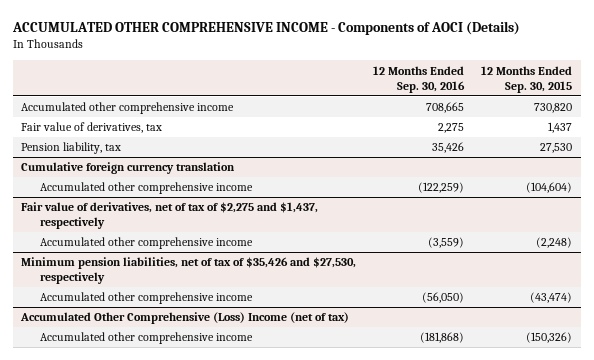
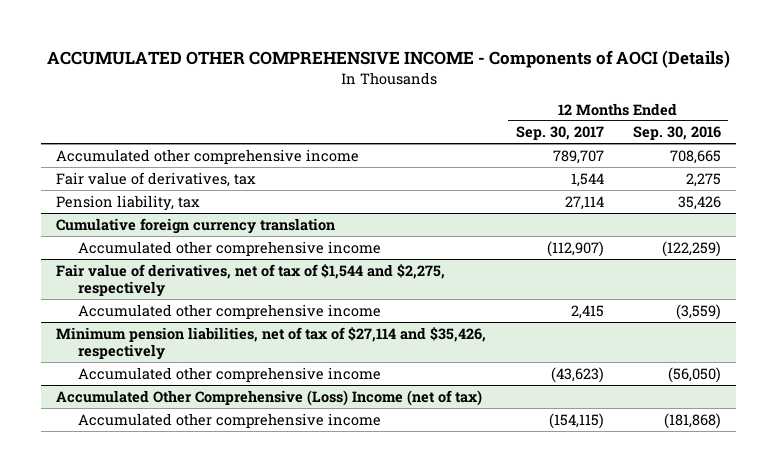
- | 12 Months Ended Sep. 30, 2016 | 12 Months Ended Sep. 30, 2015
+ | 12 Months Ended Sep. 30, 2017 | 12 Months Ended Sep. 30, 2016
- Fair value of derivatives, net of tax of $2,275 and $1,437, respectively
+ Fair value of derivatives, net of tax of $1,544 and $2,275, respectively
- Minimum pension liabilities, net of tax of $35,426 and $27,530, respectively
+ Minimum pension liabilities, net of tax of $27,114 and $35,426, respectively

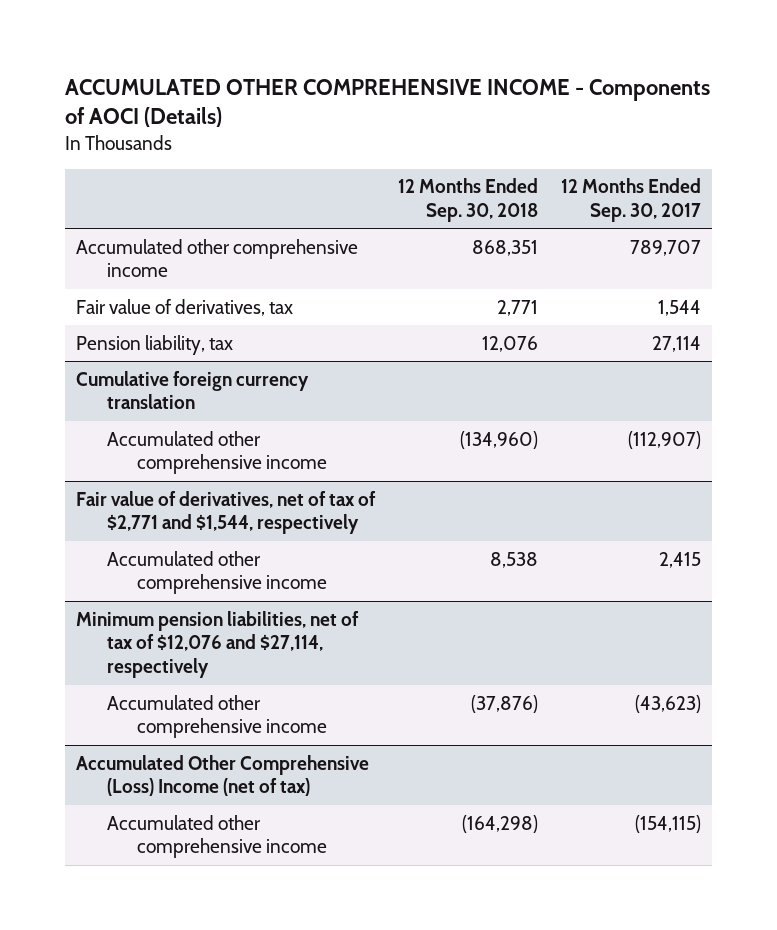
- | 12 Months Ended Sep. 30, 2017 | 12 Months Ended Sep. 30, 2016
+ | 12 Months Ended Sep. 30, 2018 | 12 Months Ended Sep. 30, 2017
- Fair value of derivatives, net of tax of $1,544 and $2,275, respectively
+ Fair value of derivatives, net of tax of $2,771 and $1,544, respectively
- Minimum pension liabilities, net of tax of $27,114 and $35,426, respectively
+ Minimum pension liabilities, net of tax of $12,076 and $27,114, respectively

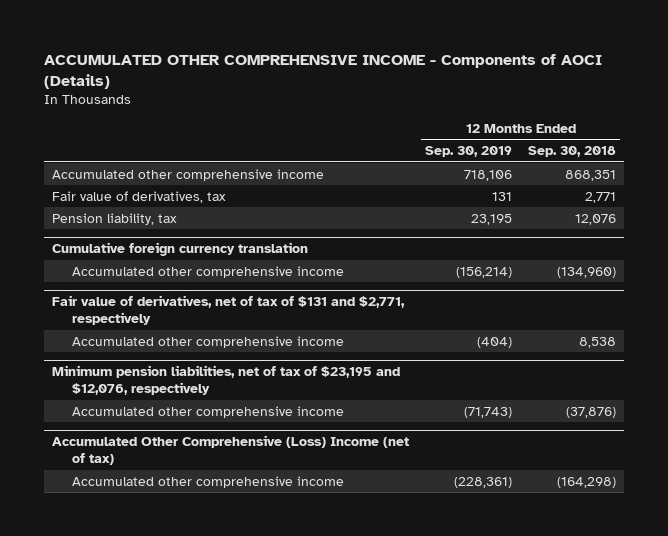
- | 12 Months Ended Sep. 30, 2018 | 12 Months Ended Sep. 30, 2017
+ | 12 Months Ended Sep. 30, 2019 | 12 Months Ended Sep. 30, 2018
- Fair value of derivatives, net of tax of $2,771 and $1,544, respectively
+ Fair value of derivatives, net of tax of $131 and $2,771, respectively
- Minimum pension liabilities, net of tax of $12,076 and $27,114, respectively
+ Minimum pension liabilities, net of tax of $23,195 and $12,076, respectively

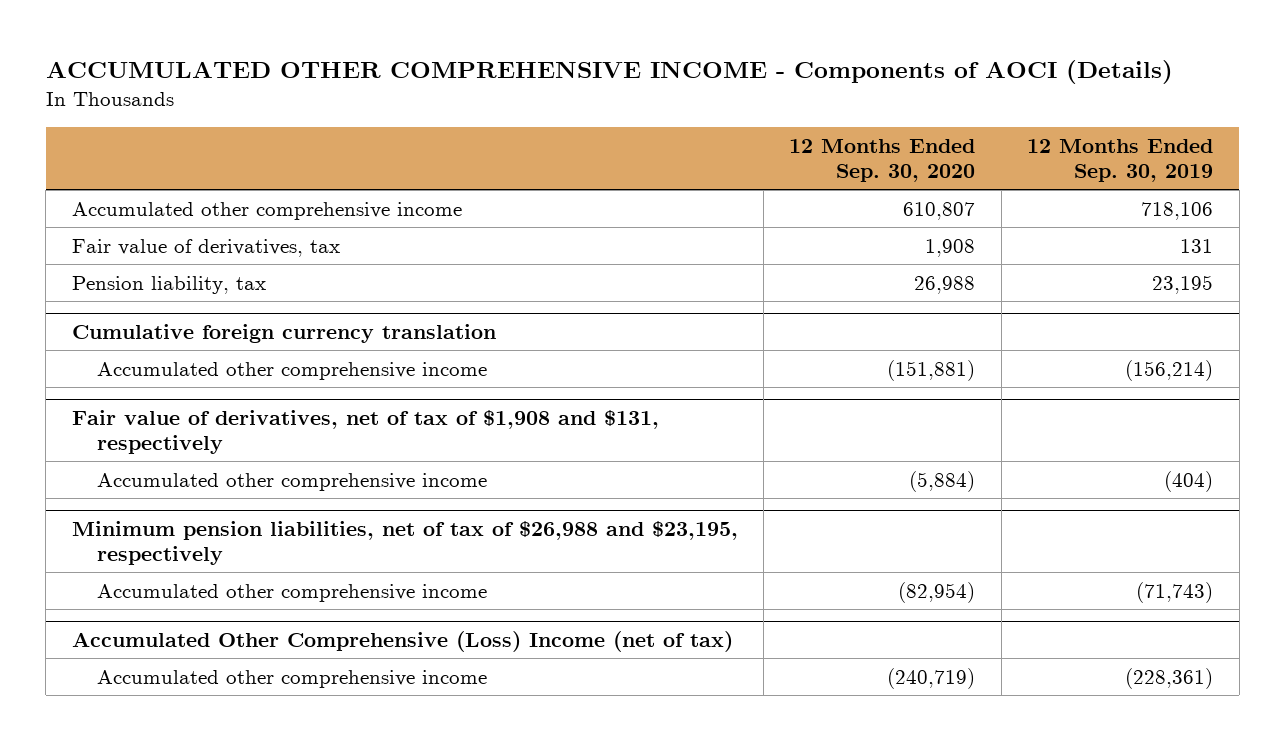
- | 12 Months Ended Sep. 30, 2019 | 12 Months Ended Sep. 30, 2018
+ | 12 Months Ended Sep. 30, 2020 | 12 Months Ended Sep. 30, 2019
- Fair value of derivatives, net of tax of $131 and $2,771, respectively
+ Fair value of derivatives, net of tax of $1,908 and $131, respectively
- Minimum pension liabilities, net of tax of $23,195 and $12,076, respectively
+ Minimum pension liabilities, net of tax of $26,988 and $23,195, respectively

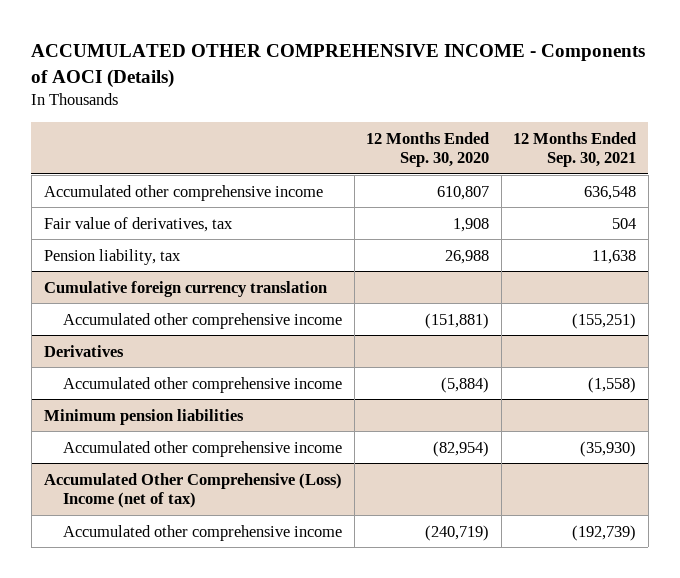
- | 12 Months Ended Sep. 30, 2020 | 12 Months Ended Sep. 30, 2019
+ | 12 Months Ended Sep. 30, 2020 | 12 Months Ended Sep. 30, 2021
- Fair value of derivatives, net of tax of $1,908 and $131, respectively
+ Derivatives
- Minimum pension liabilities, net of tax of $26,988 and $23,195, respectively
+ Minimum pension liabilities

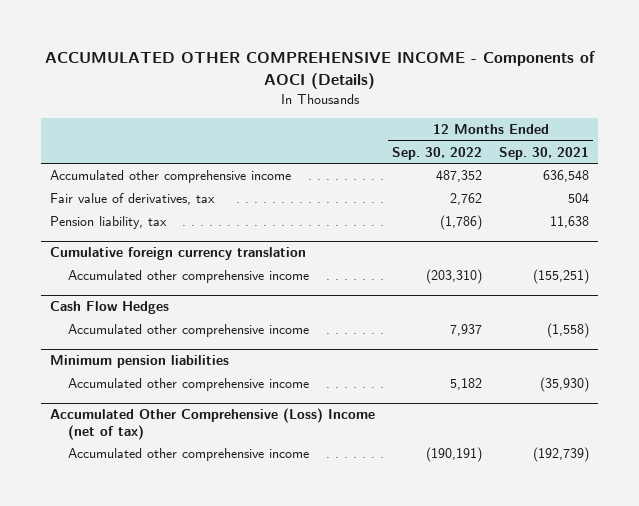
- | 12 Months Ended Sep. 30, 2020 | 12 Months Ended Sep. 30, 2021
+ | 12 Months Ended Sep. 30, 2022 | 12 Months Ended Sep. 30, 2021
- Derivatives
+ Cash Flow Hedges

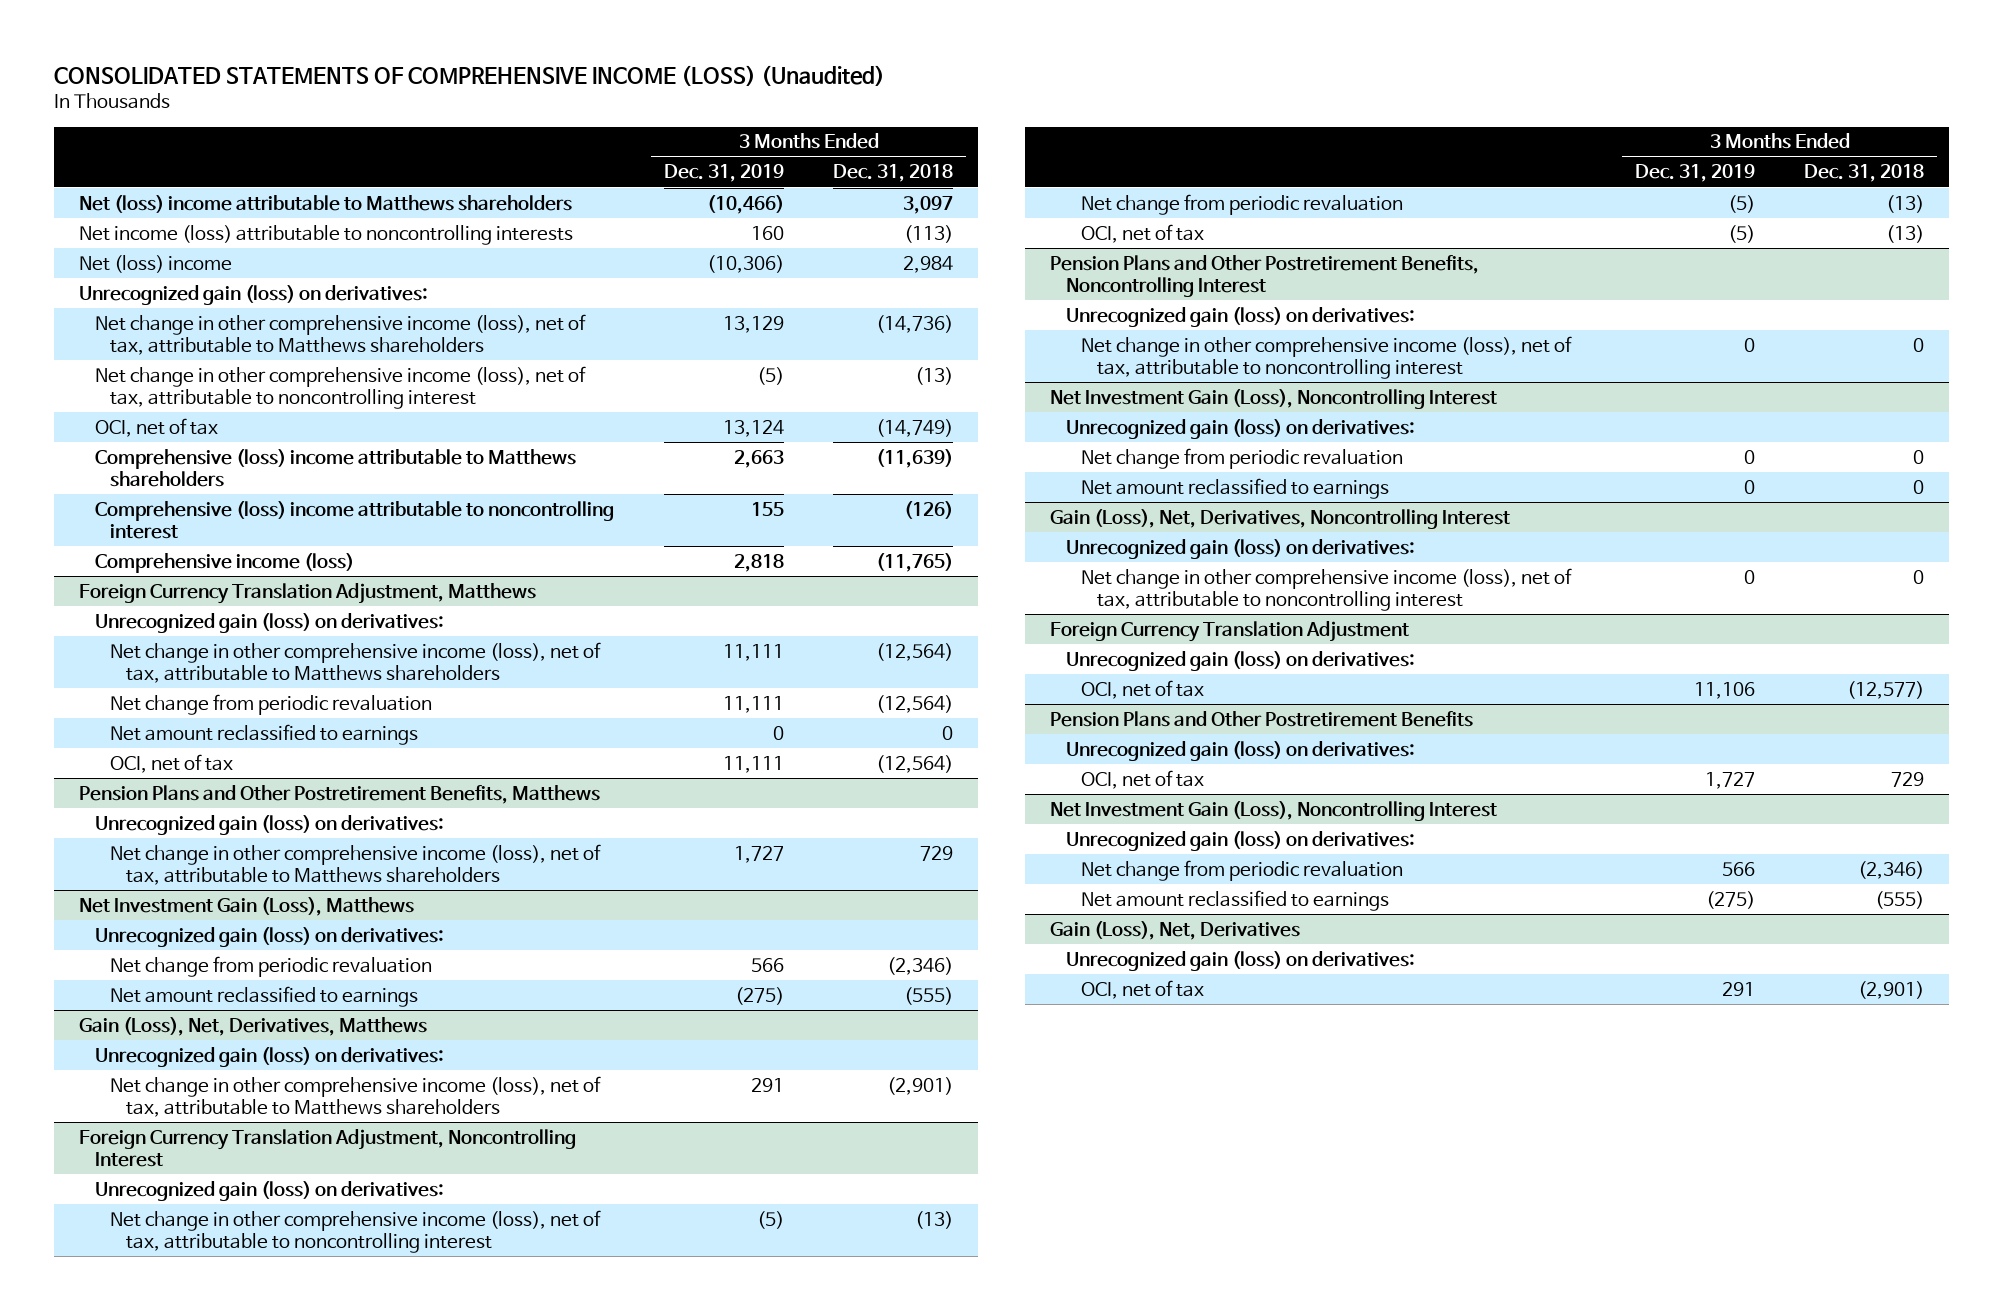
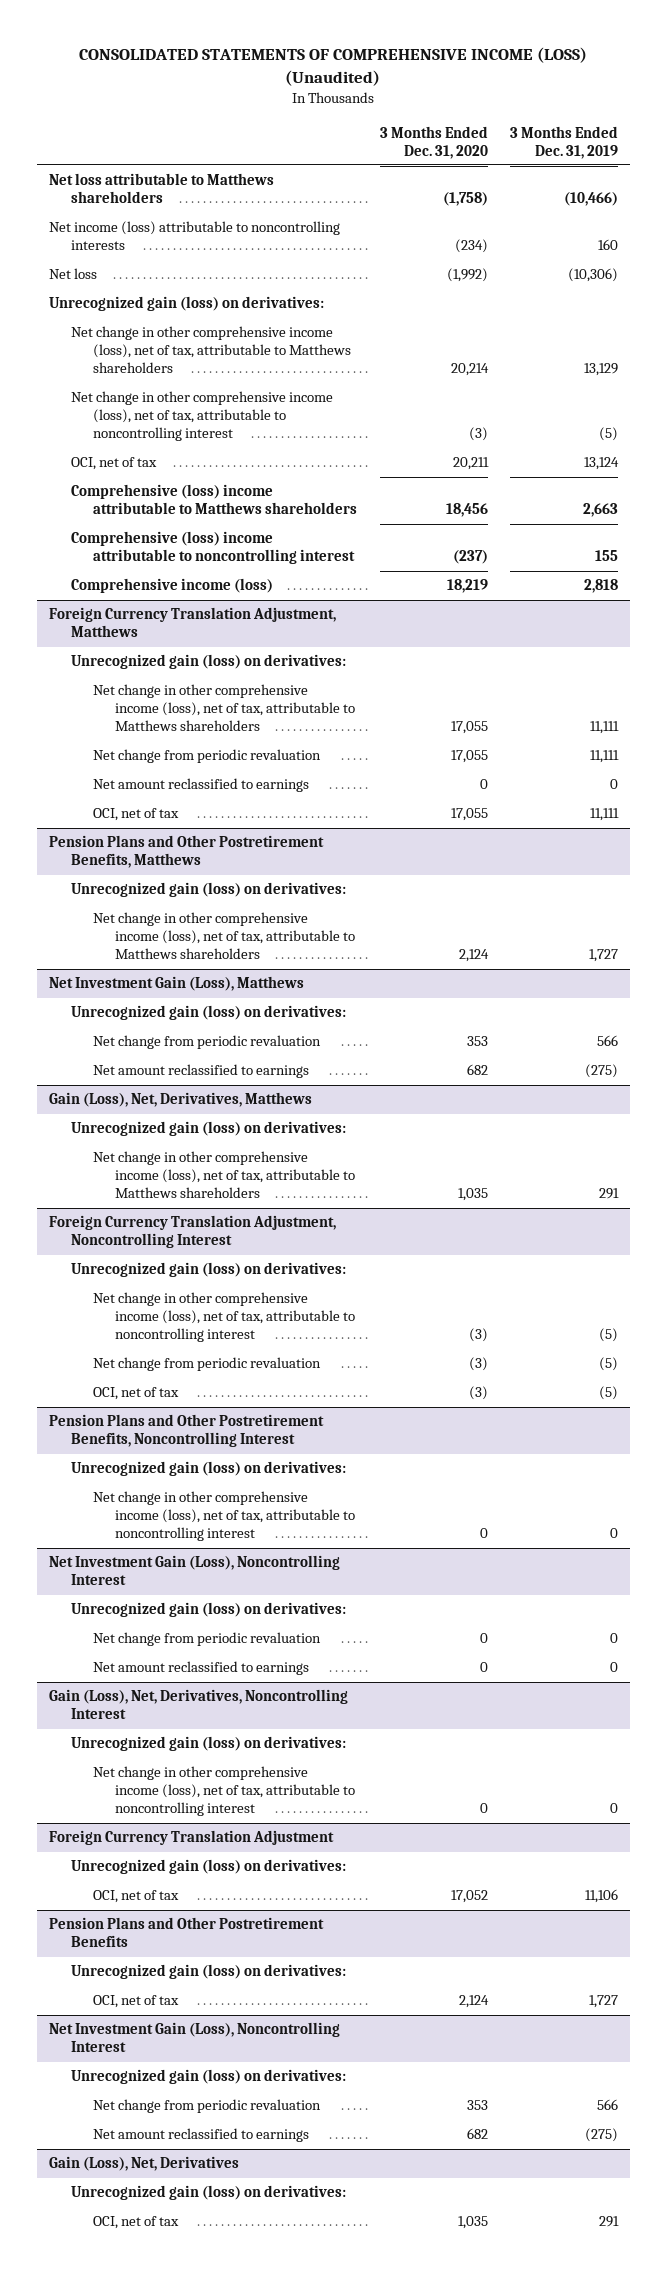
- | 3 Months Ended Dec. 31, 2019 | 3 Months Ended Dec. 31, 2018
+ | 3 Months Ended Dec. 31, 2020 | 3 Months Ended Dec. 31, 2019
- Net (loss) income attributable to Matthews shareholders | (10,466) | 3,097
+ Net loss attributable to Matthews shareholders | (1,758) | (10,466)
- Net (loss) income | (10,306) | 2,984
+ Net loss | (1,992) | (10,306)

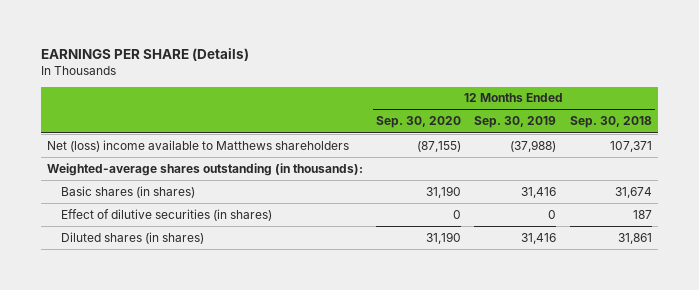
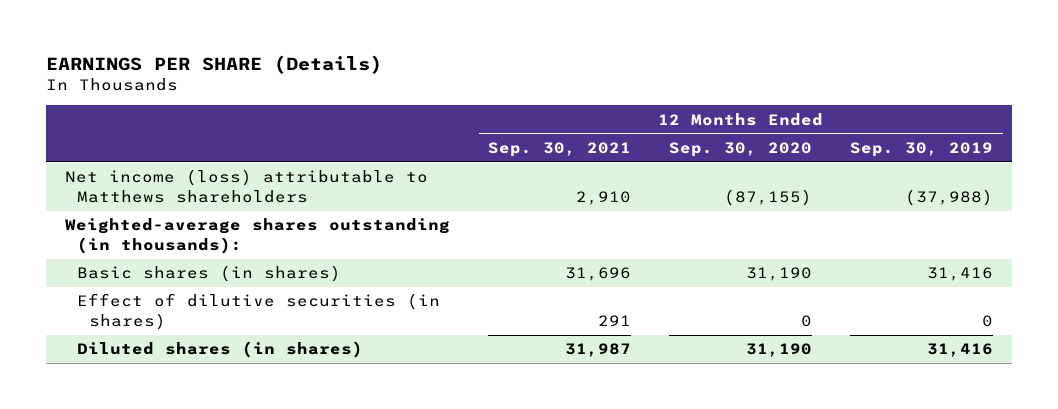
- | 12 Months Ended Sep. 30, 2020 | 12 Months Ended Sep. 30, 2019 | 12 Months Ended Sep. 30, 2018
+ | 12 Months Ended Sep. 30, 2021 | 12 Months Ended Sep. 30, 2020 | 12 Months Ended Sep. 30, 2019
- Net (loss) income available to Matthews shareholders | (87,155) | (37,988) | 107,371
+ Net income (loss) attributable to Matthews shareholders | 2,910 | (87,155) | (37,988)

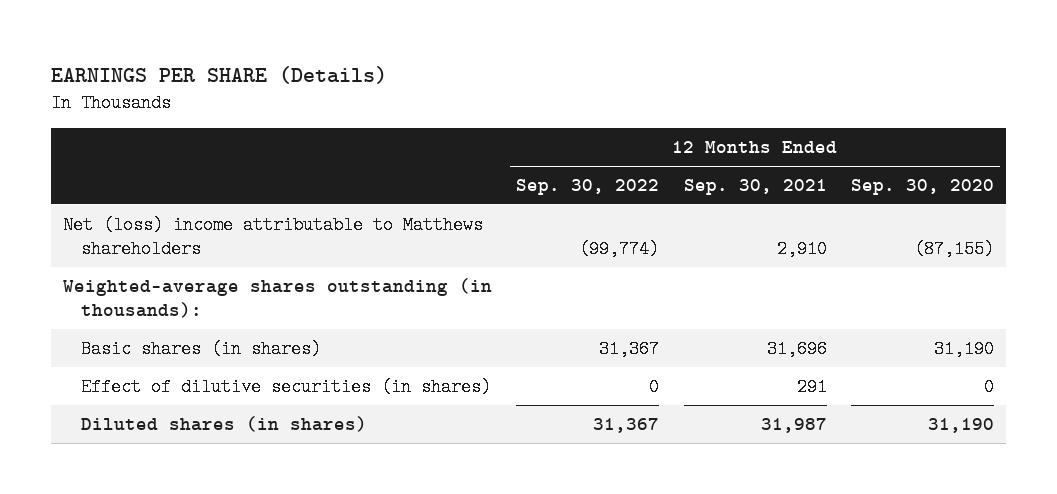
- | 12 Months Ended Sep. 30, 2021 | 12 Months Ended Sep. 30, 2020 | 12 Months Ended Sep. 30, 2019
+ | 12 Months Ended Sep. 30, 2022 | 12 Months Ended Sep. 30, 2021 | 12 Months Ended Sep. 30, 2020
- Net income (loss) attributable to Matthews shareholders | 2,910 | (87,155) | (37,988)
+ Net (loss) income attributable to Matthews shareholders | (99,774) | 2,910 | (87,155)

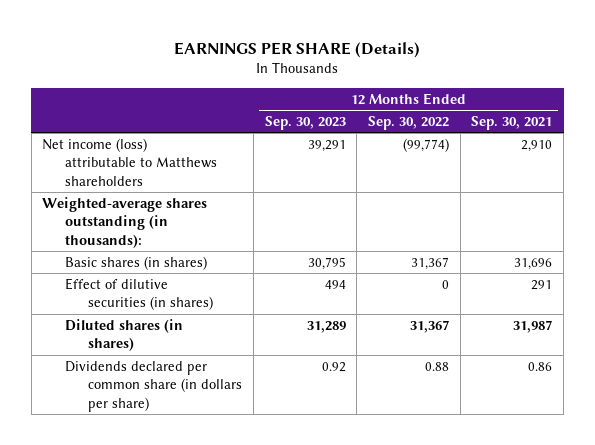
- | 12 Months Ended Sep. 30, 2022 | 12 Months Ended Sep. 30, 2021 | 12 Months Ended Sep. 30, 2020
+ | 12 Months Ended Sep. 30, 2023 | 12 Months Ended Sep. 30, 2022 | 12 Months Ended Sep. 30, 2021
- Net (loss) income attributable to Matthews shareholders | (99,774) | 2,910 | (87,155)
+ Net income (loss) attributable to Matthews shareholders | 39,291 | (99,774) | 2,910
+ Dividends declared per common share (in dollars per share) | 0.92 | 0.88 | 0.86

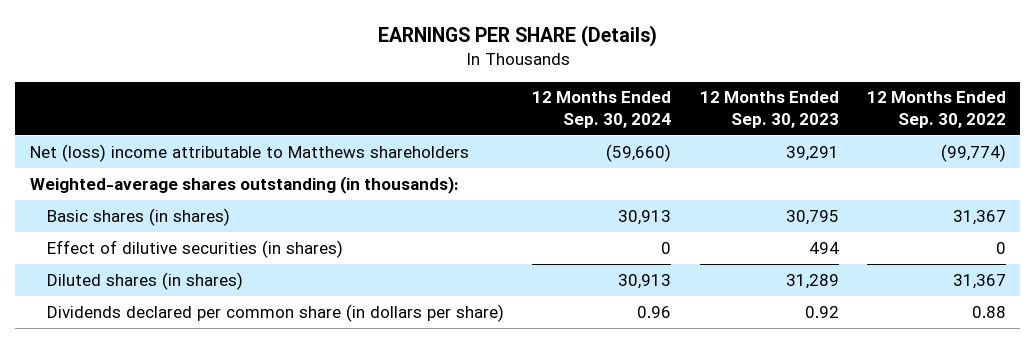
- | 12 Months Ended Sep. 30, 2023 | 12 Months Ended Sep. 30, 2022 | 12 Months Ended Sep. 30, 2021
+ | 12 Months Ended Sep. 30, 2024 | 12 Months Ended Sep. 30, 2023 | 12 Months Ended Sep. 30, 2022
- Net income (loss) attributable to Matthews shareholders | 39,291 | (99,774) | 2,910
+ Net (loss) income attributable to Matthews shareholders | (59,660) | 39,291 | (99,774)

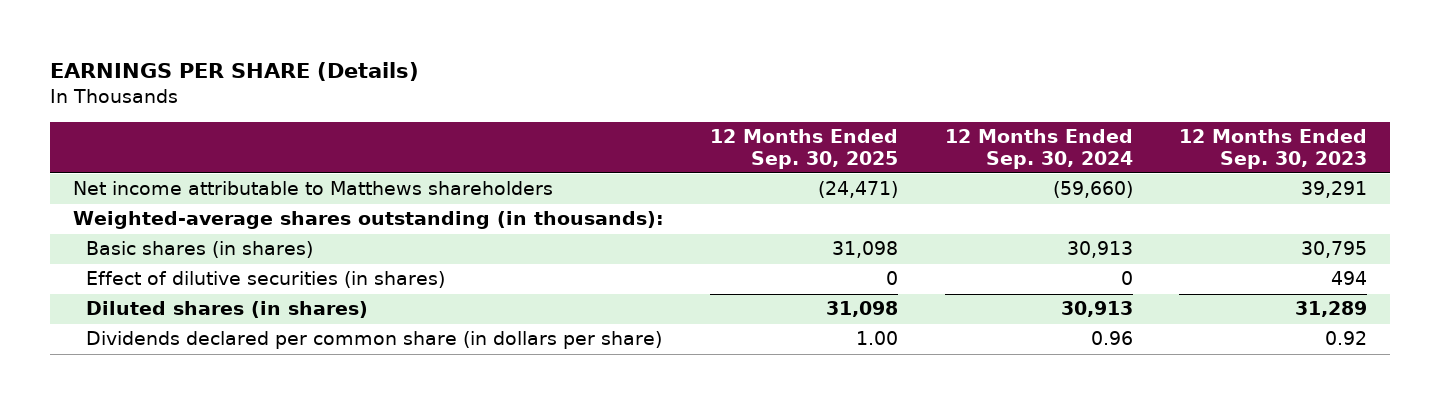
- | 12 Months Ended Sep. 30, 2024 | 12 Months Ended Sep. 30, 2023 | 12 Months Ended Sep. 30, 2022
+ | 12 Months Ended Sep. 30, 2025 | 12 Months Ended Sep. 30, 2024 | 12 Months Ended Sep. 30, 2023
- Net (loss) income attributable to Matthews shareholders | (59,660) | 39,291 | (99,774)
+ Net income attributable to Matthews shareholders | (24,471) | (59,660) | 39,291

